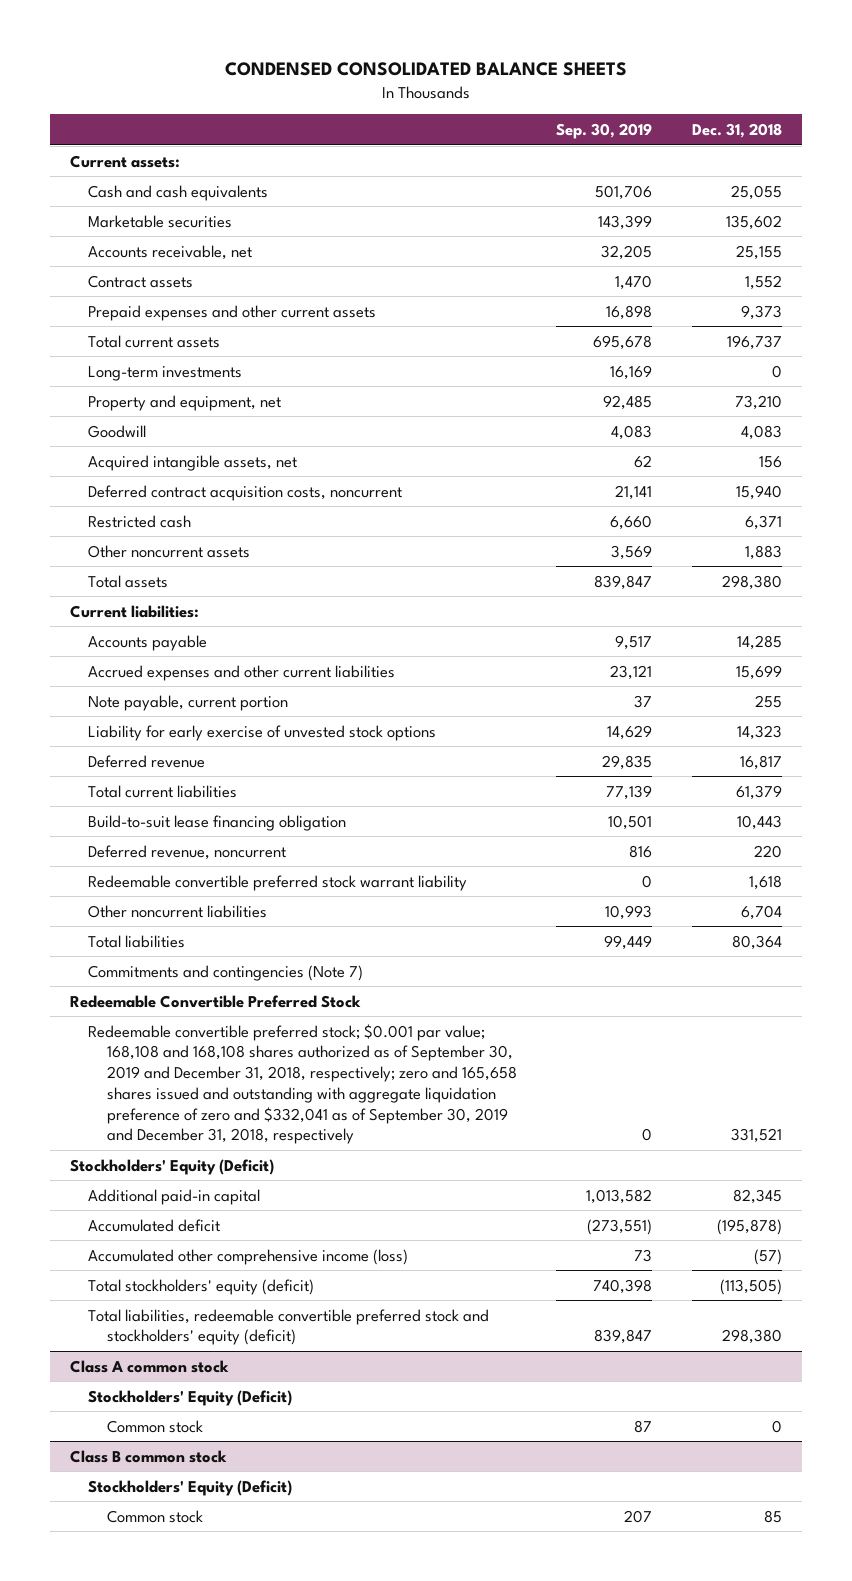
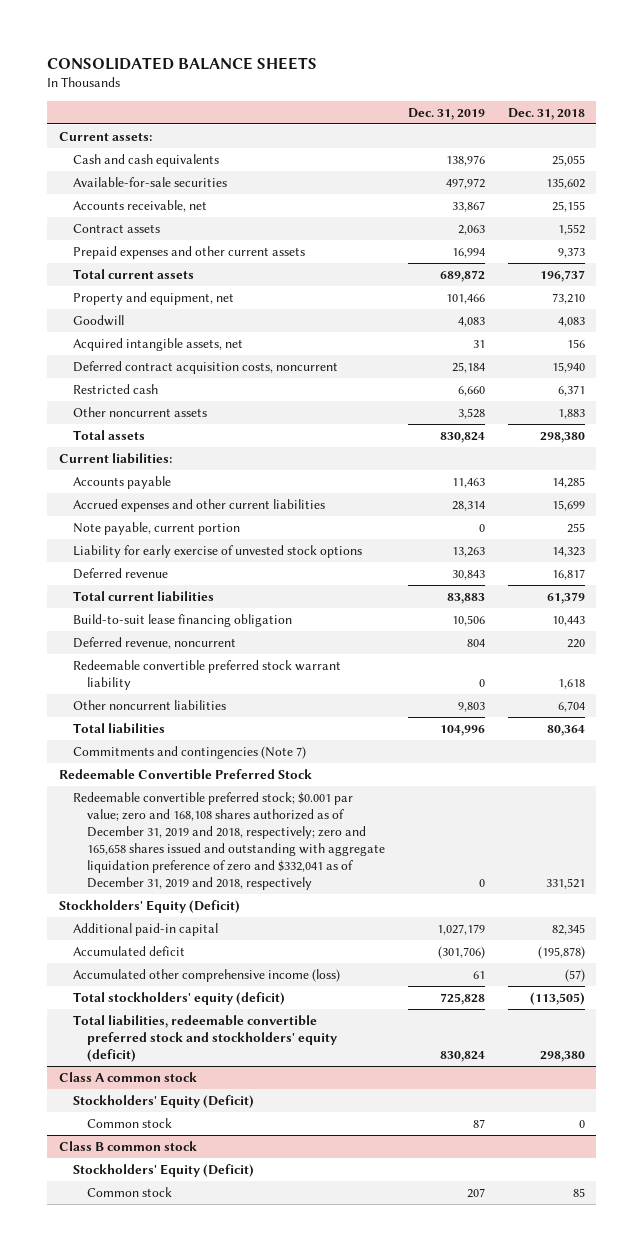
- CONDENSED CONSOLIDATED BALANCE SHEETS
+ CONSOLIDATED BALANCE SHEETS
- | Sep. 30, 2019 | Dec. 31, 2018
+ | Dec. 31, 2019 | Dec. 31, 2018
- Marketable securities | 143,399 | 135,602
+ Available-for-sale securities | 497,972 | 135,602
- Long-term investments | 16,169 | 0
- Redeemable convertible preferred stock; $0.001 par value; 168,108 and 168,108 shares authorized as of September 30, 2019 and December 31, 2018, respectively; zero and 165,658 shares issued and outstanding with aggregate liquidation preference of zero and $332,041 as of September 30, 2019 and December 31, 2018, respectively | 0 | 331,521
+ Redeemable convertible preferred stock; $0.001 par value; zero and 168,108 shares authorized as of December 31, 2019 and 2018, respectively; zero and 165,658 shares issued and outstanding with aggregate liquidation preference of zero and $332,041 as of December 31, 2019 and 2018, respectively | 0 | 331,521

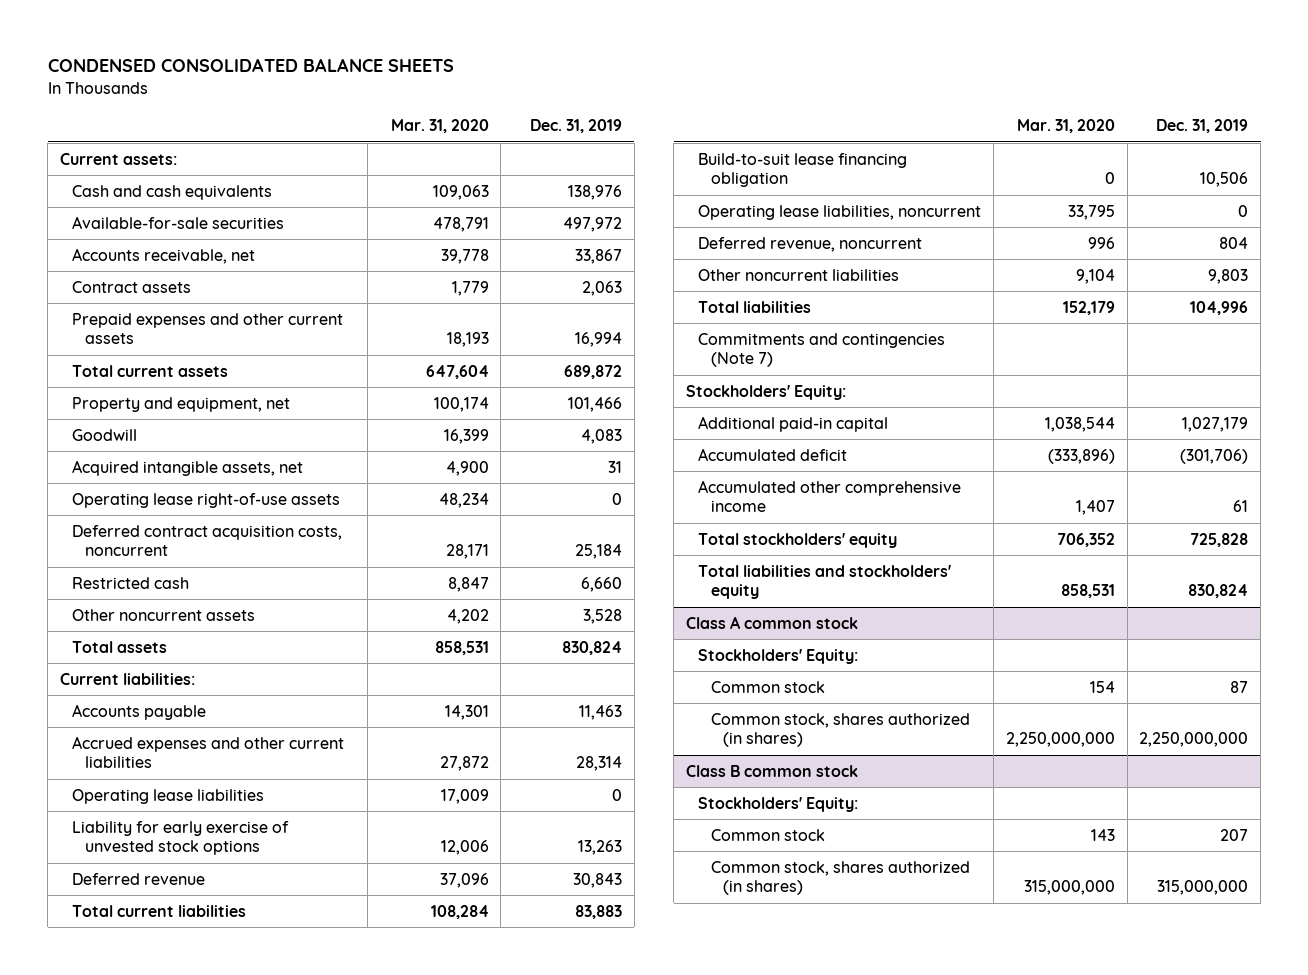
- CONSOLIDATED BALANCE SHEETS
+ CONDENSED CONSOLIDATED BALANCE SHEETS
- | Dec. 31, 2019 | Dec. 31, 2018
+ | Mar. 31, 2020 | Dec. 31, 2019
+ Operating lease right-of-use assets | 48,234 | 0
- Note payable, current portion | 0 | 255
+ Operating lease liabilities | 17,009 | 0
+ Operating lease liabilities, noncurrent | 33,795 | 0
- Redeemable convertible preferred stock warrant liability | 0 | 1,618
- Redeemable Convertible Preferred Stock
- Redeemable convertible preferred stock; $0.001 par value; zero and 168,108 shares authorized as of December 31, 2019 and 2018, respectively; zero and 165,658 shares issued and outstanding with aggregate liquidation preference of zero and $332,041 as of December 31, 2019 and 2018, respectively | 0 | 331,521
- Stockholders' Equity (Deficit)
+ Stockholders' Equity:
- Accumulated other comprehensive income (loss) | 61 | (57)
- Total stockholders' equity (deficit) | 725,828 | (113,505)
- Total liabilities, redeemable convertible preferred stock and stockholders' equity (deficit) | 830,824 | 298,380
+ Accumulated other comprehensive income | 1,407 | 61
+ Total stockholders' equity | 706,352 | 725,828
+ Total liabilities and stockholders' equity | 858,531 | 830,824
@ Class A common stock
- Stockholders' Equity (Deficit)
+ Stockholders' Equity:
+ Common stock, shares authorized (in shares) | 2,250,000,000 | 2,250,000,000
@ Class B common stock
- Stockholders' Equity (Deficit)
+ Stockholders' Equity:
+ Common stock, shares authorized (in shares) | 315,000,000 | 315,000,000

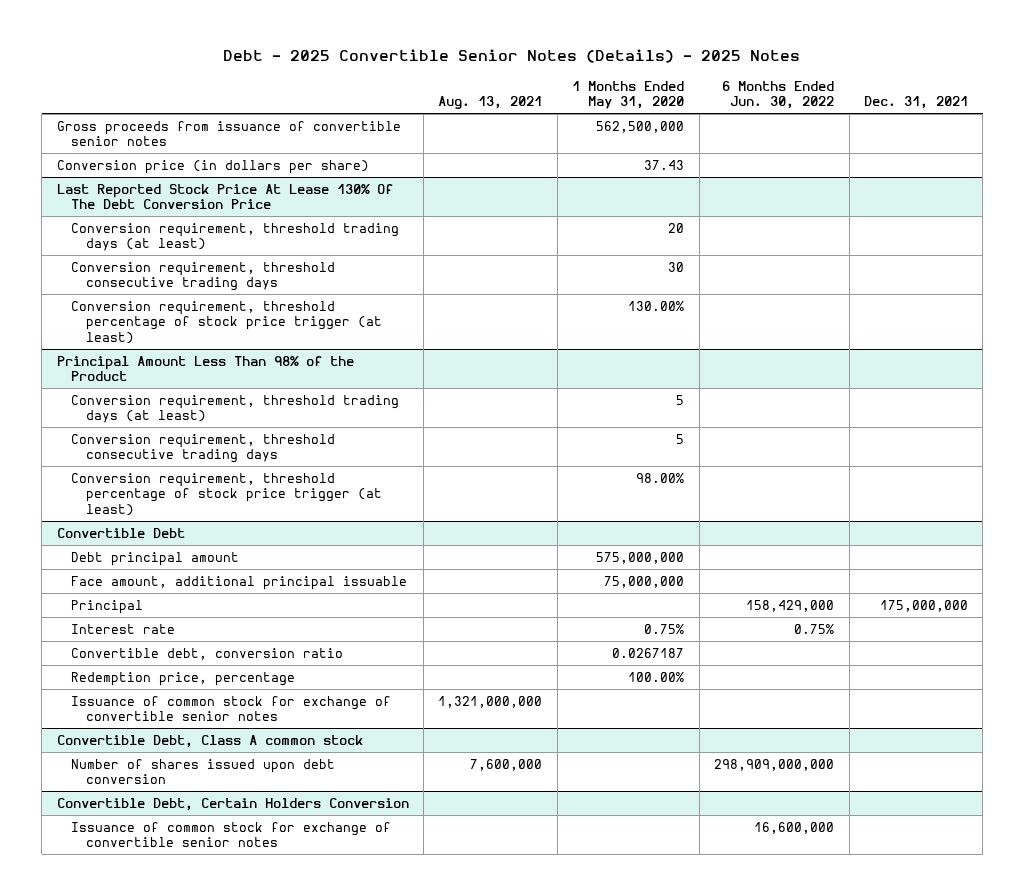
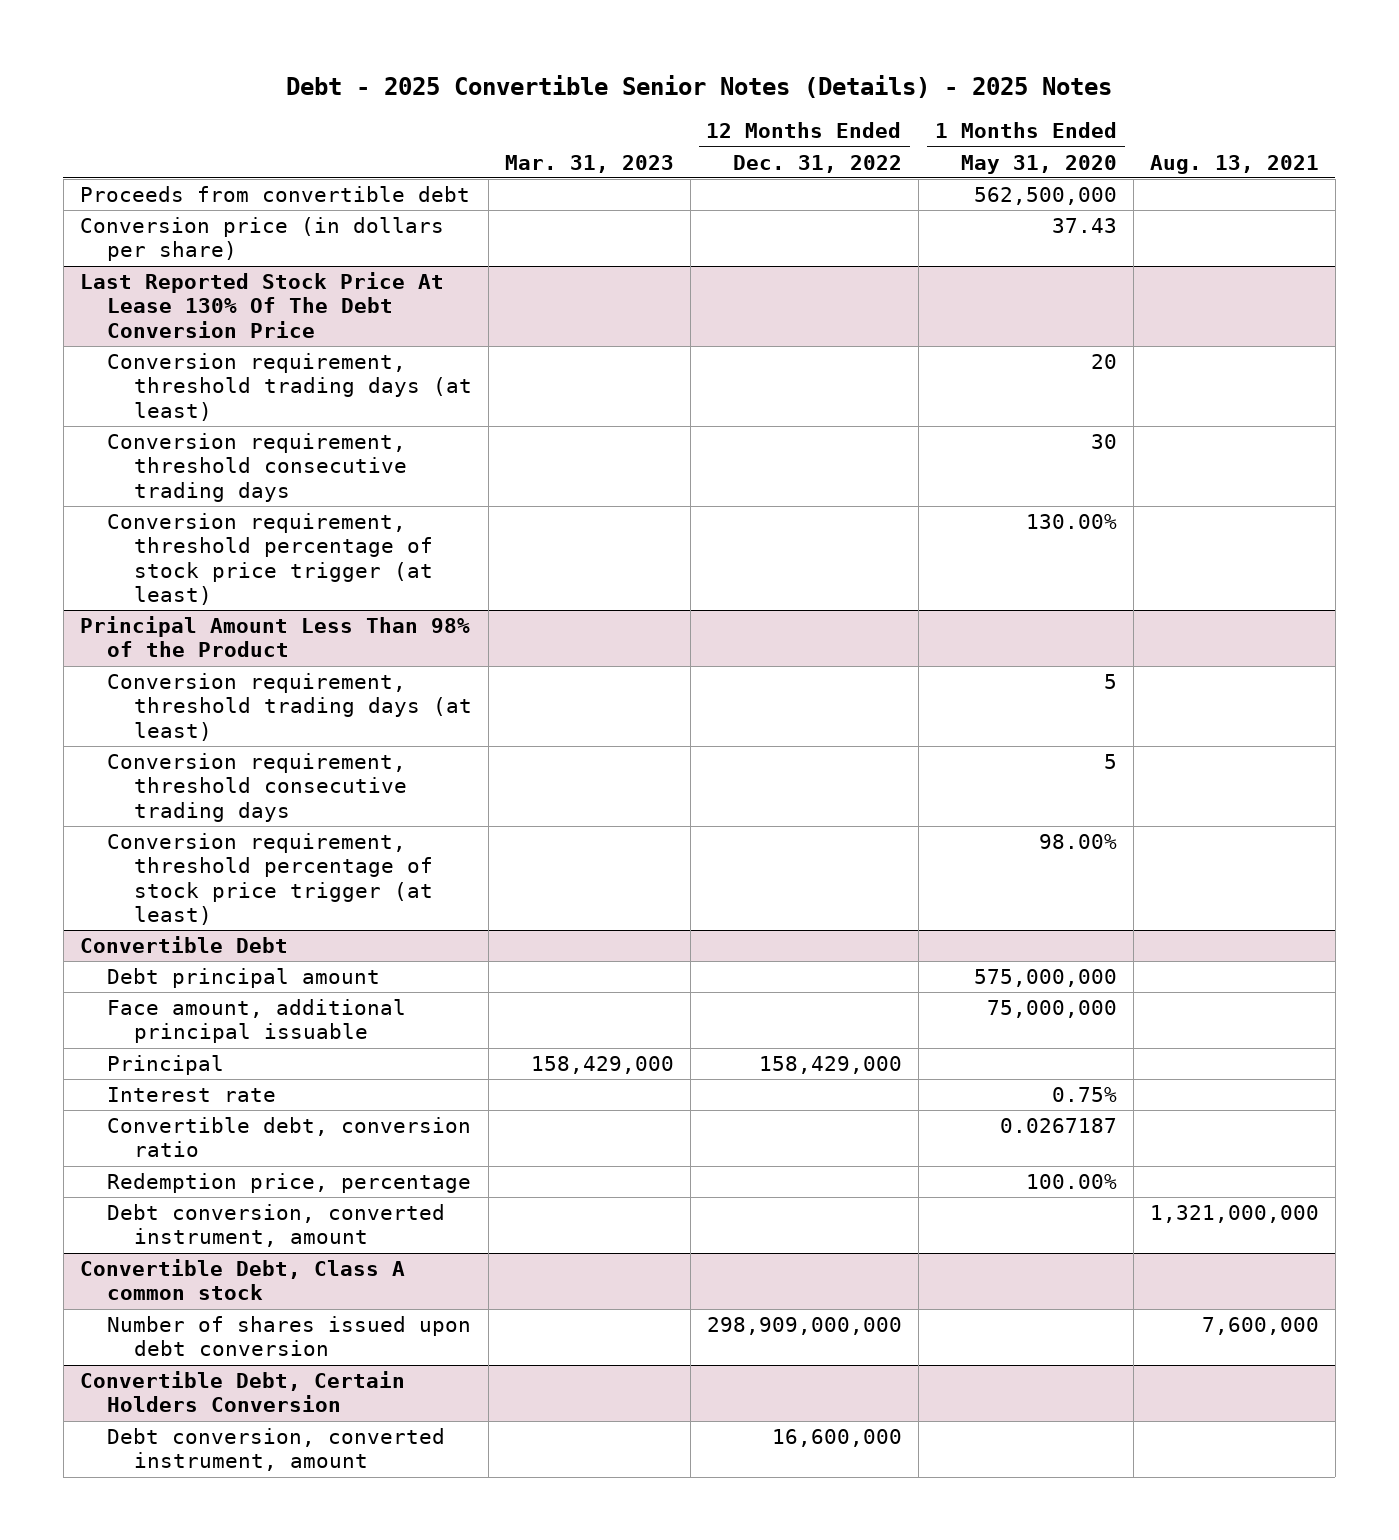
- | Aug. 13, 2021 | 1 Months Ended May 31, 2020 | 6 Months Ended Jun. 30, 2022 | Dec. 31, 2021
+ | Mar. 31, 2023 | 12 Months Ended Dec. 31, 2022 | 1 Months Ended May 31, 2020 | Aug. 13, 2021
- Gross proceeds from issuance of convertible senior notes | | 562,500,000 | |
+ Proceeds from convertible debt | | | 562,500,000 |
@ Convertible Debt
- Issuance of common stock for exchange of convertible senior notes | 1,321,000,000 | | |
+ Debt conversion, converted instrument, amount | | | | 1,321,000,000
@ Convertible Debt, Certain Holders Conversion
- Issuance of common stock for exchange of convertible senior notes | | | 16,600,000 |
+ Debt conversion, converted instrument, amount | | 16,600,000 | |

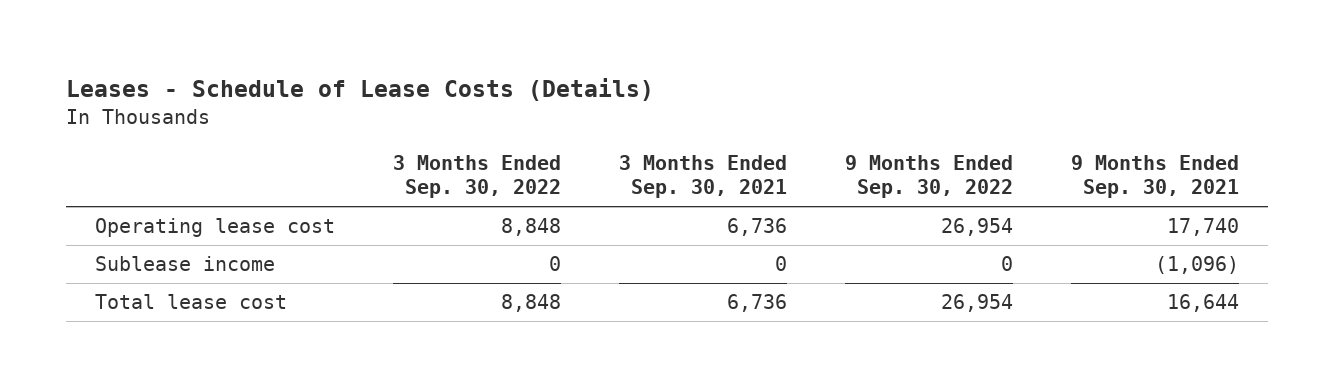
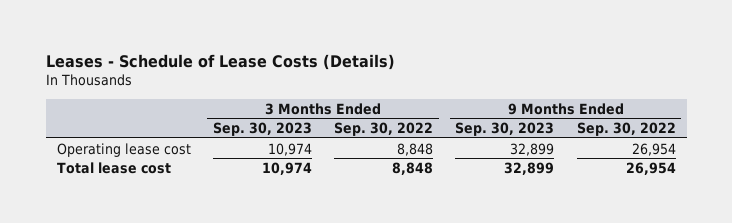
- | 3 Months Ended Sep. 30, 2022 | 3 Months Ended Sep. 30, 2021 | 9 Months Ended Sep. 30, 2022 | 9 Months Ended Sep. 30, 2021
+ | 3 Months Ended Sep. 30, 2023 | 3 Months Ended Sep. 30, 2022 | 9 Months Ended Sep. 30, 2023 | 9 Months Ended Sep. 30, 2022
- Sublease income | 0 | 0 | 0 | (1,096)

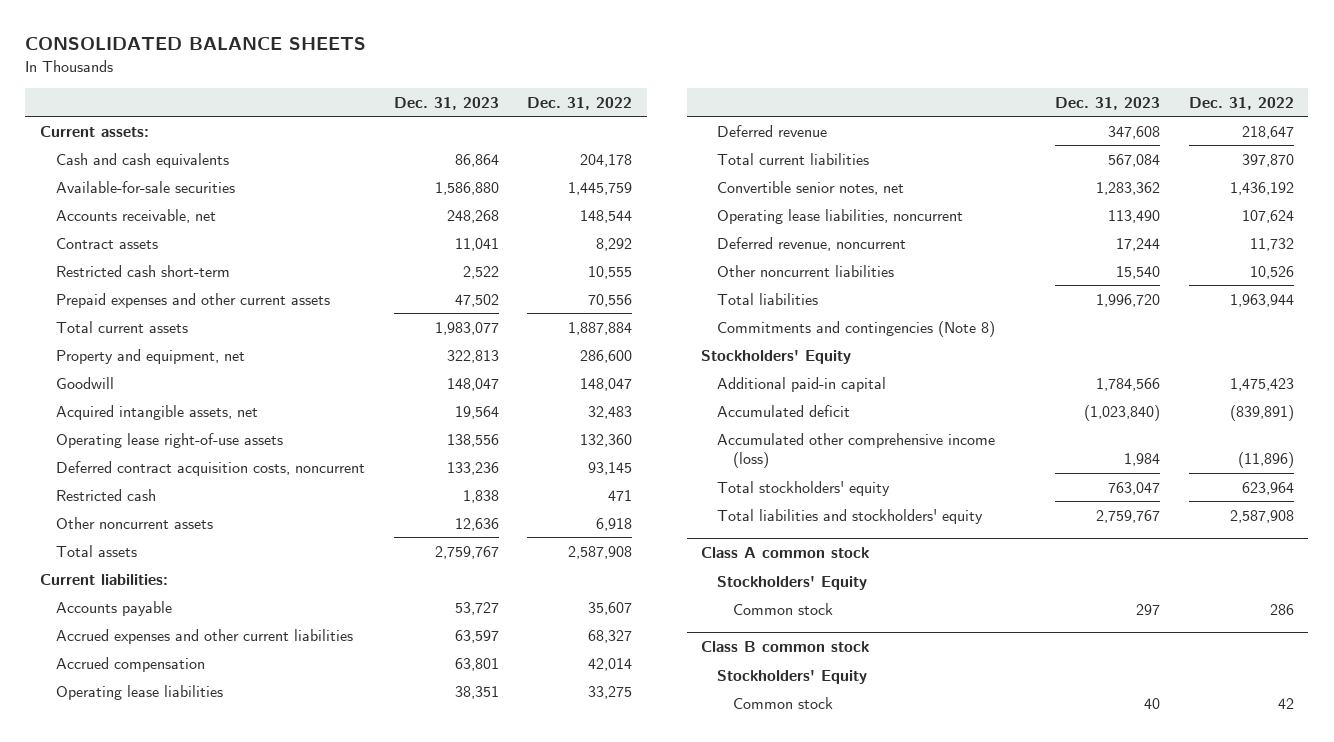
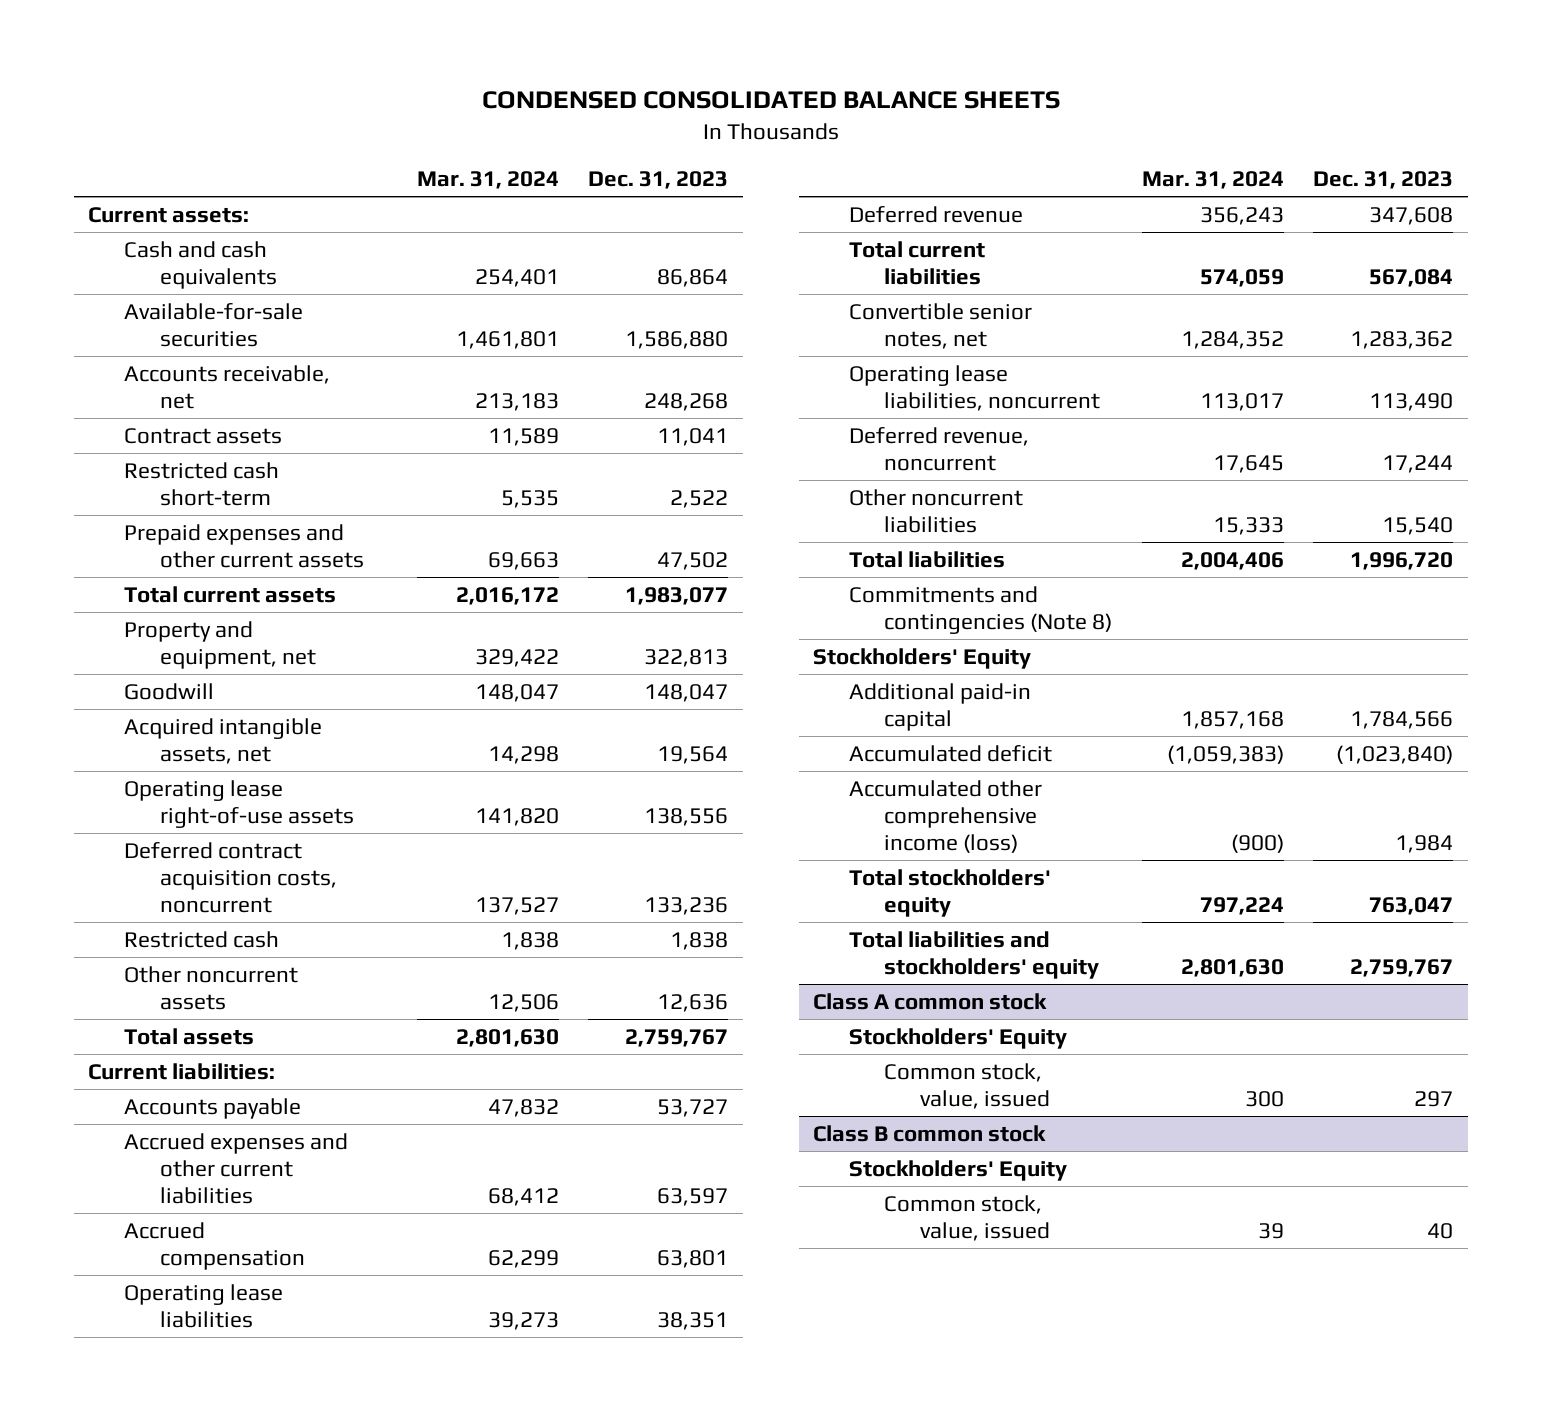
- CONSOLIDATED BALANCE SHEETS
+ CONDENSED CONSOLIDATED BALANCE SHEETS
- | Dec. 31, 2023 | Dec. 31, 2022
+ | Mar. 31, 2024 | Dec. 31, 2023
@ Class A common stock
- Common stock | 297 | 286
+ Common stock, value, issued | 300 | 297
@ Class B common stock
- Common stock | 40 | 42
+ Common stock, value, issued | 39 | 40

